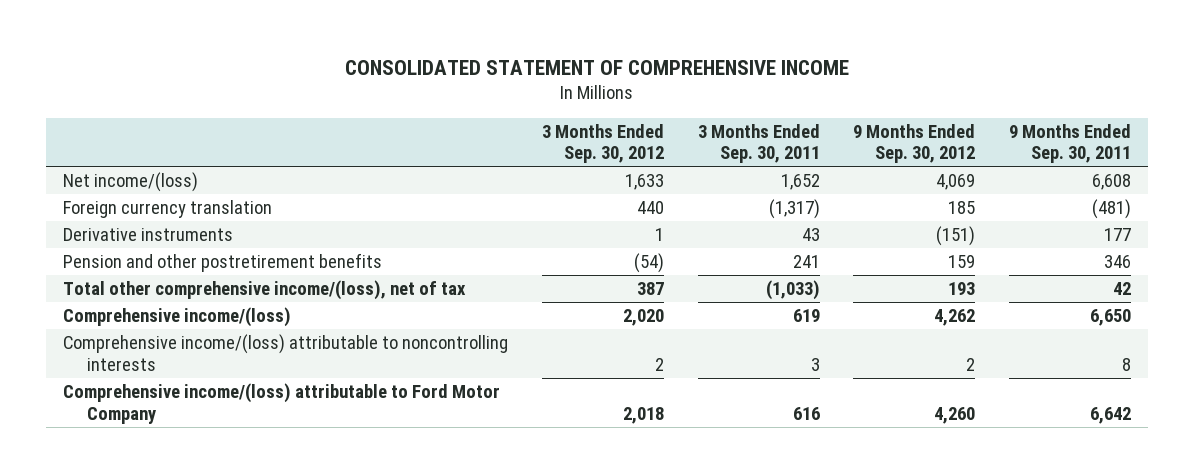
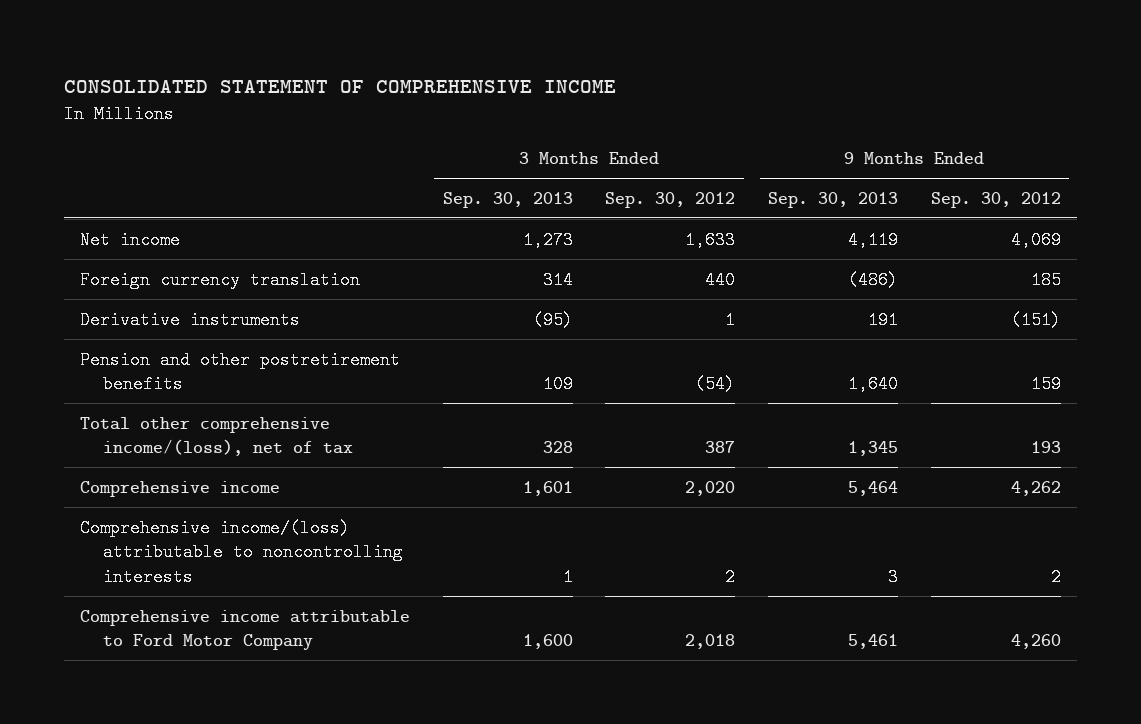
- | 3 Months Ended Sep. 30, 2012 | 3 Months Ended Sep. 30, 2011 | 9 Months Ended Sep. 30, 2012 | 9 Months Ended Sep. 30, 2011
+ | 3 Months Ended Sep. 30, 2013 | 3 Months Ended Sep. 30, 2012 | 9 Months Ended Sep. 30, 2013 | 9 Months Ended Sep. 30, 2012
- Net income/(loss) | 1,633 | 1,652 | 4,069 | 6,608
+ Net income | 1,273 | 1,633 | 4,119 | 4,069
- Comprehensive income/(loss) | 2,020 | 619 | 4,262 | 6,650
+ Comprehensive income | 1,601 | 2,020 | 5,464 | 4,262
- Comprehensive income/(loss) attributable to Ford Motor Company | 2,018 | 616 | 4,260 | 6,642
+ Comprehensive income attributable to Ford Motor Company | 1,600 | 2,018 | 5,461 | 4,260

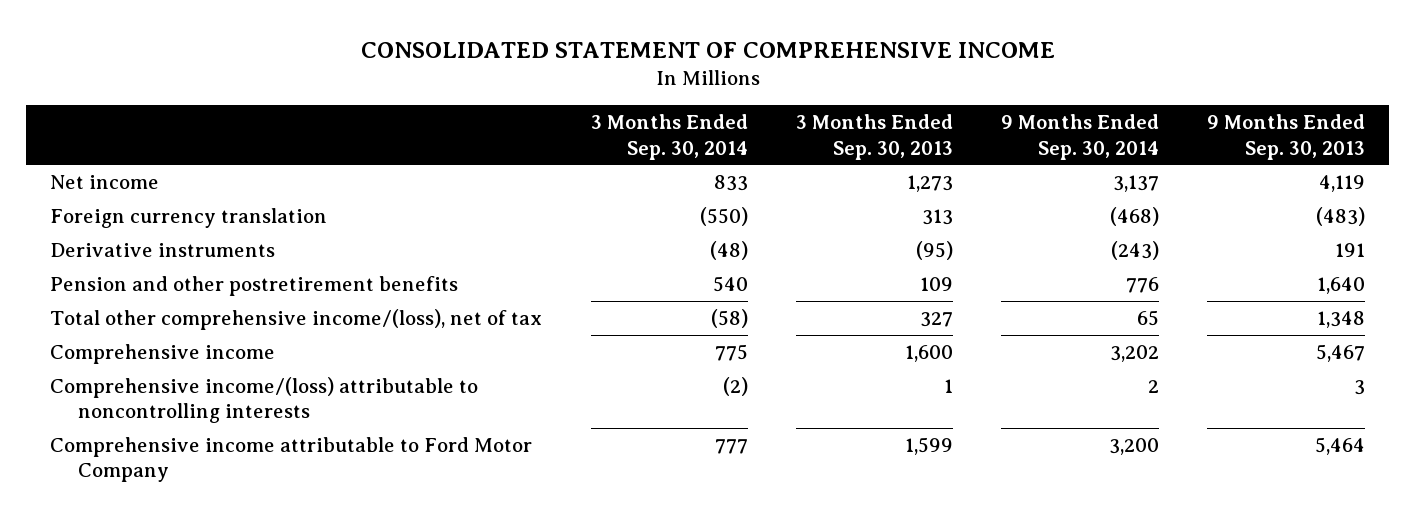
- | 3 Months Ended Sep. 30, 2013 | 3 Months Ended Sep. 30, 2012 | 9 Months Ended Sep. 30, 2013 | 9 Months Ended Sep. 30, 2012
+ | 3 Months Ended Sep. 30, 2014 | 3 Months Ended Sep. 30, 2013 | 9 Months Ended Sep. 30, 2014 | 9 Months Ended Sep. 30, 2013
- Foreign currency translation | 314 | 440 | (486) | 185
+ Foreign currency translation | (550) | 313 | (468) | (483)
- Total other comprehensive income/(loss), net of tax | 328 | 387 | 1,345 | 193
- Comprehensive income | 1,601 | 2,020 | 5,464 | 4,262
+ Total other comprehensive income/(loss), net of tax | (58) | 327 | 65 | 1,348
+ Comprehensive income | 775 | 1,600 | 3,202 | 5,467
- Comprehensive income attributable to Ford Motor Company | 1,600 | 2,018 | 5,461 | 4,260
+ Comprehensive income attributable to Ford Motor Company | 777 | 1,599 | 3,200 | 5,464

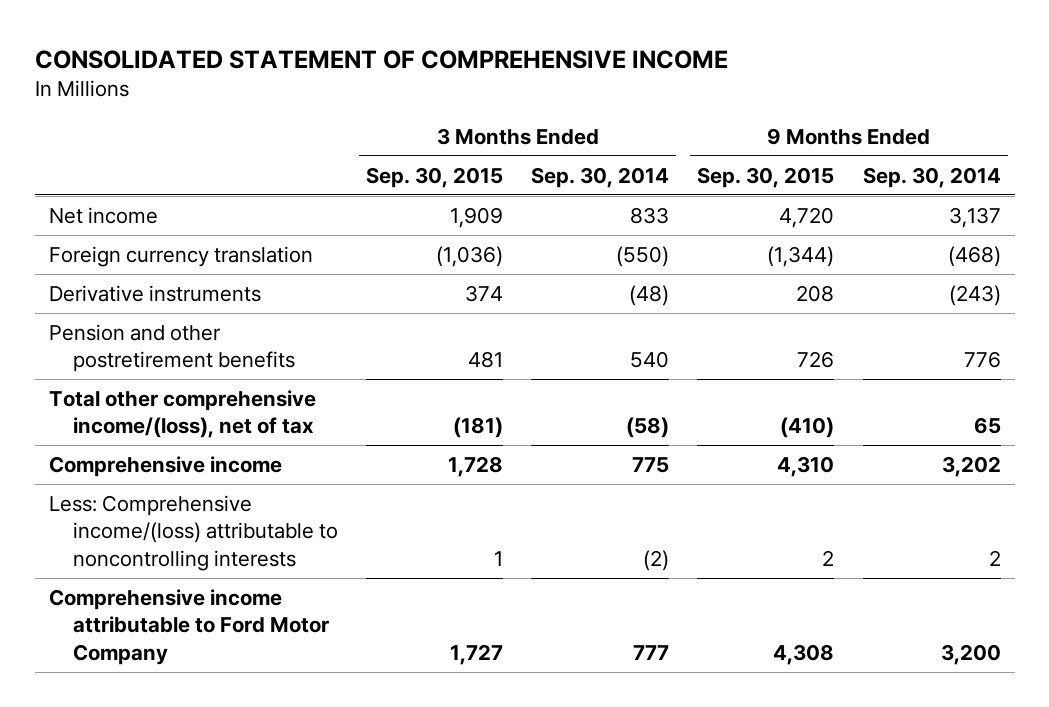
- | 3 Months Ended Sep. 30, 2014 | 3 Months Ended Sep. 30, 2013 | 9 Months Ended Sep. 30, 2014 | 9 Months Ended Sep. 30, 2013
+ | 3 Months Ended Sep. 30, 2015 | 3 Months Ended Sep. 30, 2014 | 9 Months Ended Sep. 30, 2015 | 9 Months Ended Sep. 30, 2014
- Comprehensive income/(loss) attributable to noncontrolling interests | (2) | 1 | 2 | 3
+ Less: Comprehensive income/(loss) attributable to noncontrolling interests | 1 | (2) | 2 | 2

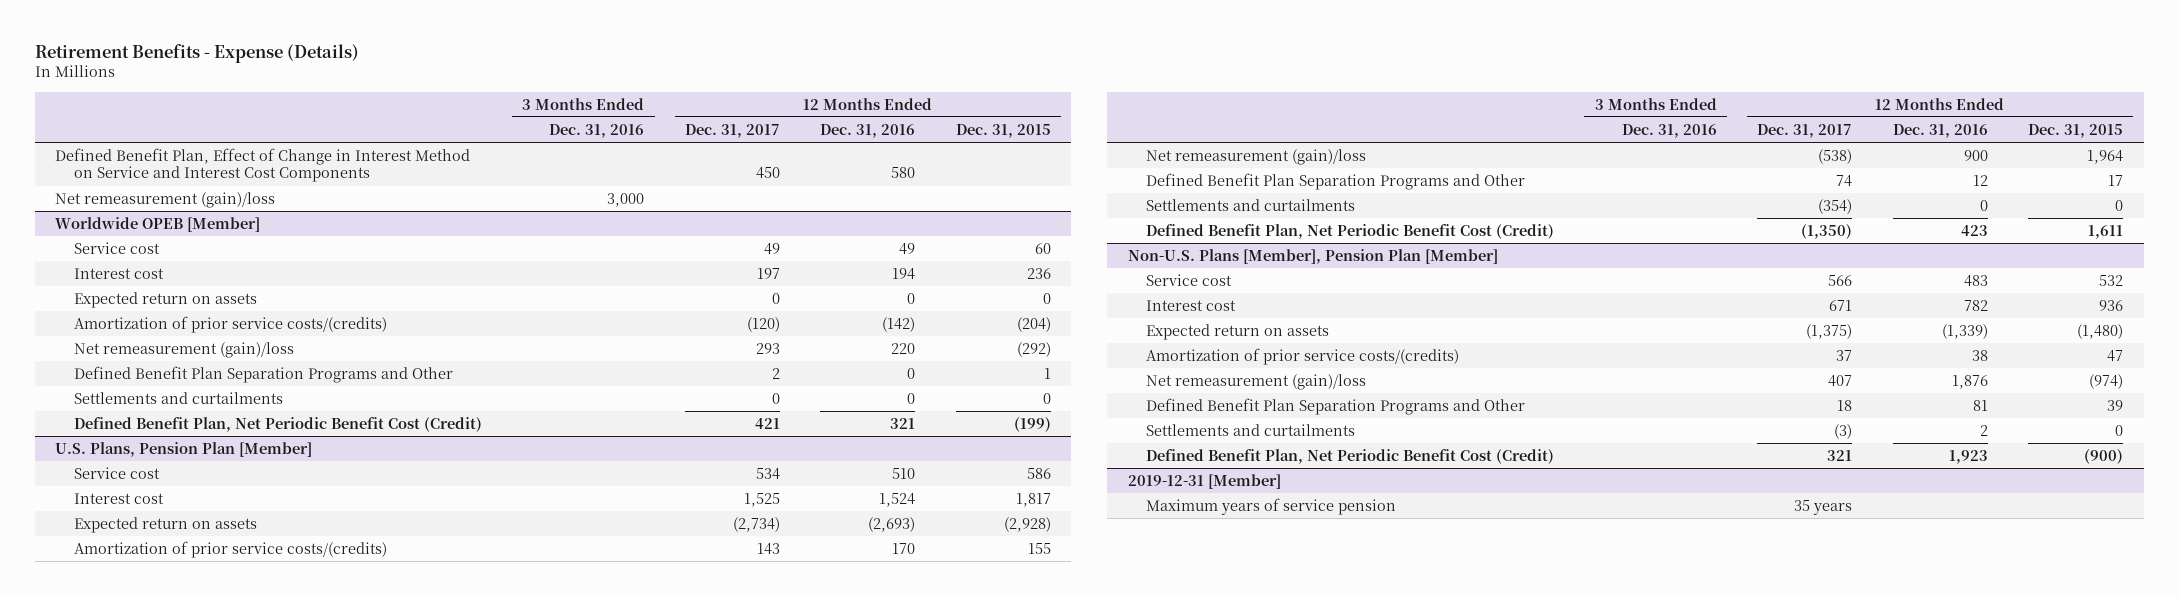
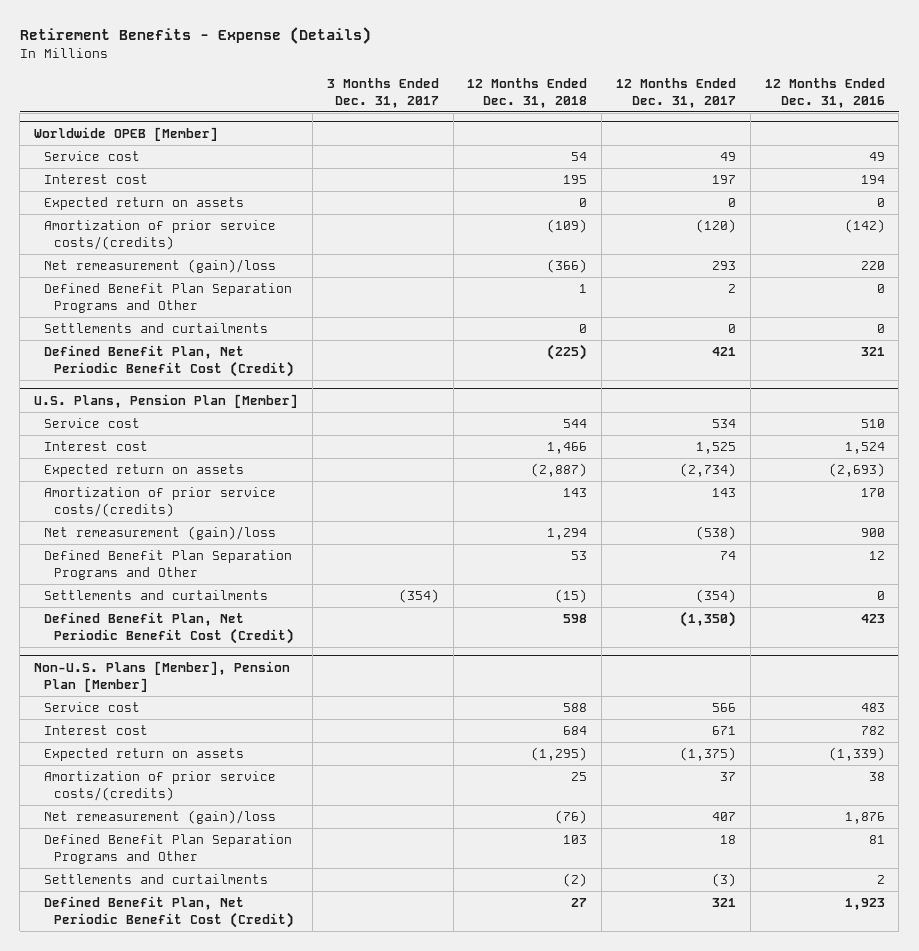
- | 3 Months Ended Dec. 31, 2016 | 12 Months Ended Dec. 31, 2017 | 12 Months Ended Dec. 31, 2016 | 12 Months Ended Dec. 31, 2015
+ | 3 Months Ended Dec. 31, 2017 | 12 Months Ended Dec. 31, 2018 | 12 Months Ended Dec. 31, 2017 | 12 Months Ended Dec. 31, 2016
- Defined Benefit Plan, Effect of Change in Interest Method on Service and Interest Cost Components | | 450 | 580 |
- Net remeasurement (gain)/loss | 3,000 | | |
- 2019-12-31 [Member]
- Maximum years of service pension | | 35 years | |

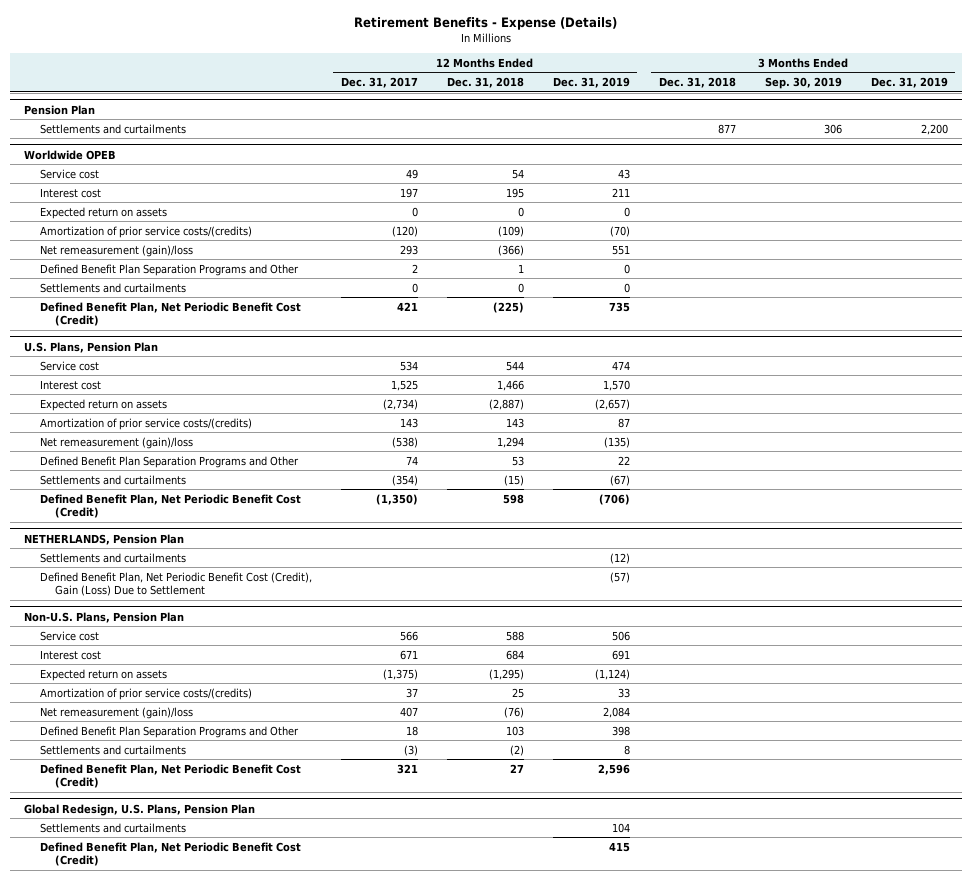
- | 3 Months Ended Dec. 31, 2017 | 12 Months Ended Dec. 31, 2018 | 12 Months Ended Dec. 31, 2017 | 12 Months Ended Dec. 31, 2016
+ | 12 Months Ended Dec. 31, 2017 | 12 Months Ended Dec. 31, 2018 | 12 Months Ended Dec. 31, 2019 | 3 Months Ended Dec. 31, 2018 | 3 Months Ended Sep. 30, 2019 | 3 Months Ended Dec. 31, 2019
- Worldwide OPEB [Member]
+ Pension Plan
+ Settlements and curtailments | | | | 877 | 306 | 2,200
+ Worldwide OPEB
- U.S. Plans, Pension Plan [Member]
+ U.S. Plans, Pension Plan
- Non-U.S. Plans [Member], Pension Plan [Member]
+ NETHERLANDS, Pension Plan
+ Settlements and curtailments | | | (12) | | |
+ Defined Benefit Plan, Net Periodic Benefit Cost (Credit), Gain (Loss) Due to Settlement | | | (57) | | |
+ Non-U.S. Plans, Pension Plan
+ Global Redesign, U.S. Plans, Pension Plan
+ Settlements and curtailments | | | 104 | | |
+ Defined Benefit Plan, Net Periodic Benefit Cost (Credit) | | | 415 | | |

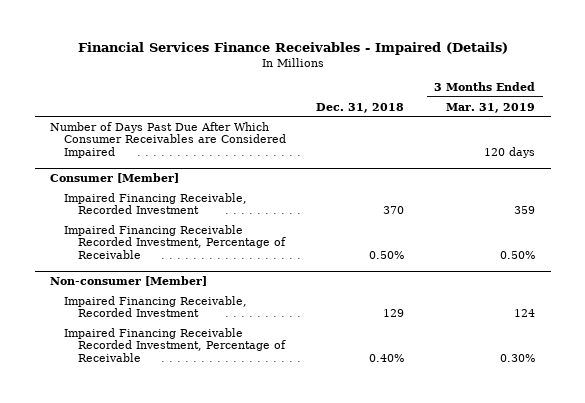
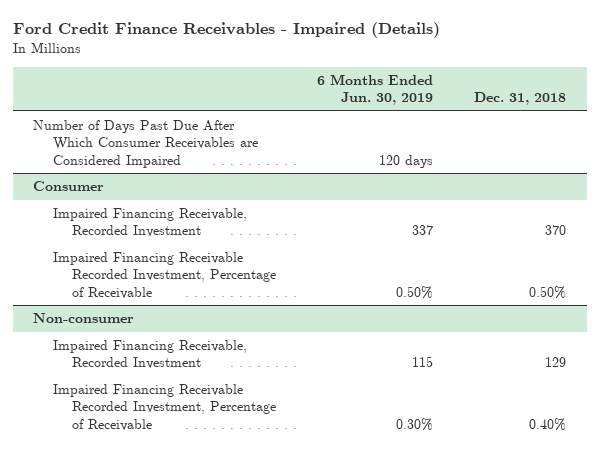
- Financial Services Finance Receivables - Impaired (Details)
+ Ford Credit Finance Receivables - Impaired (Details)
- | Dec. 31, 2018 | 3 Months Ended Mar. 31, 2019
+ | 6 Months Ended Jun. 30, 2019 | Dec. 31, 2018
- Consumer [Member]
+ Consumer
- Non-consumer [Member]
+ Non-consumer

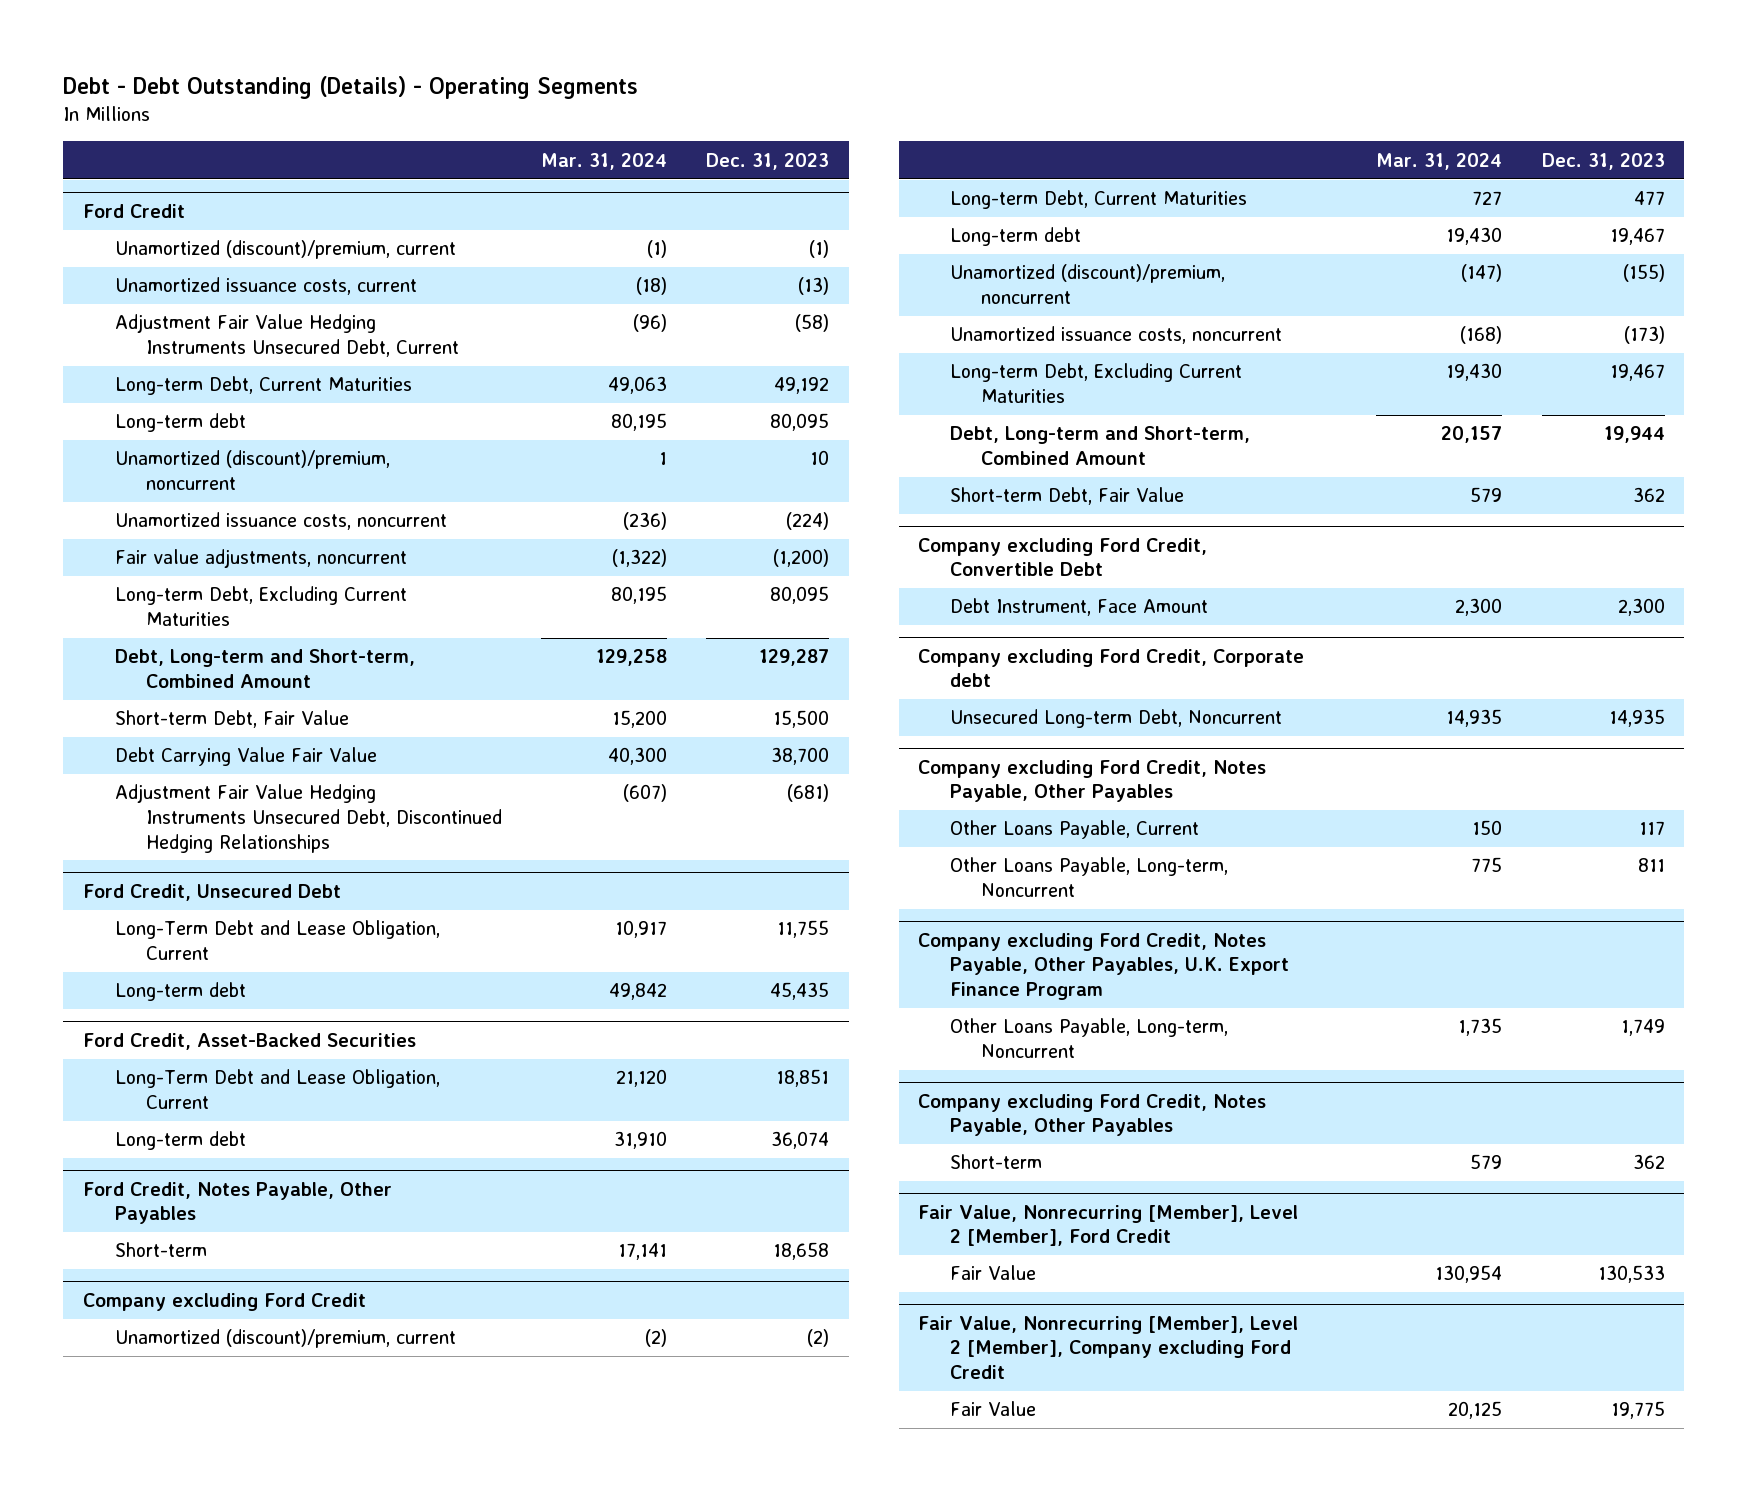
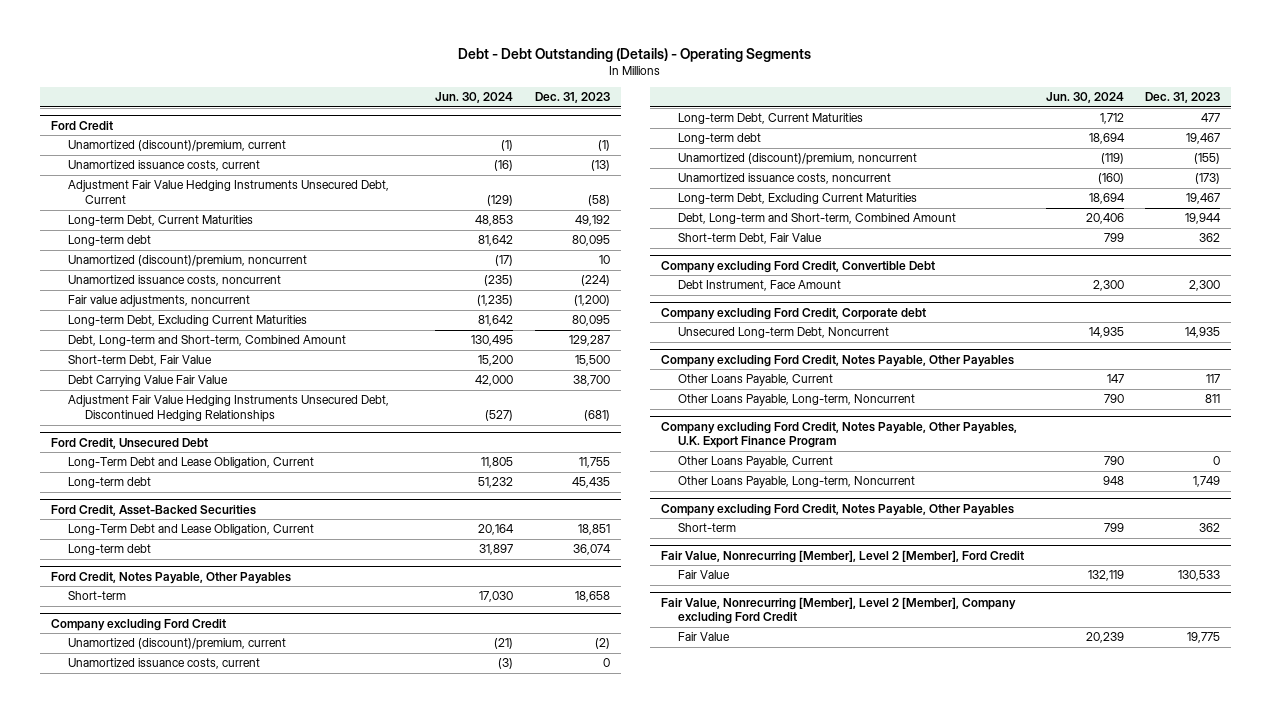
- | Mar. 31, 2024 | Dec. 31, 2023
+ | Jun. 30, 2024 | Dec. 31, 2023
@ Company excluding Ford Credit
+ Unamortized issuance costs, current | (3) | 0
@ Company excluding Ford Credit, Notes Payable, Other Payables, U.K. Export Finance Program
+ Other Loans Payable, Current | 790 | 0

